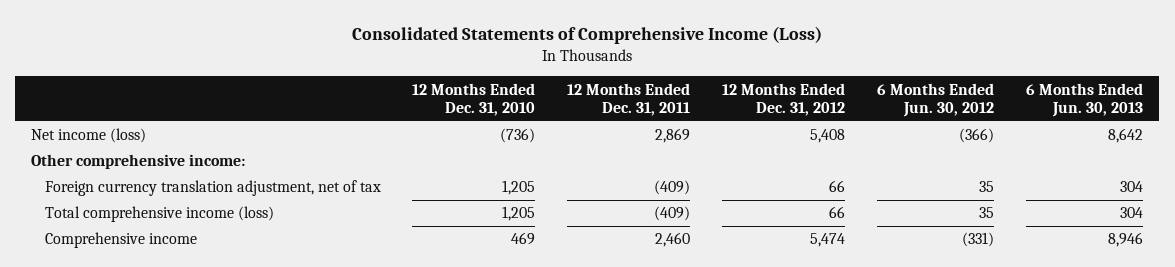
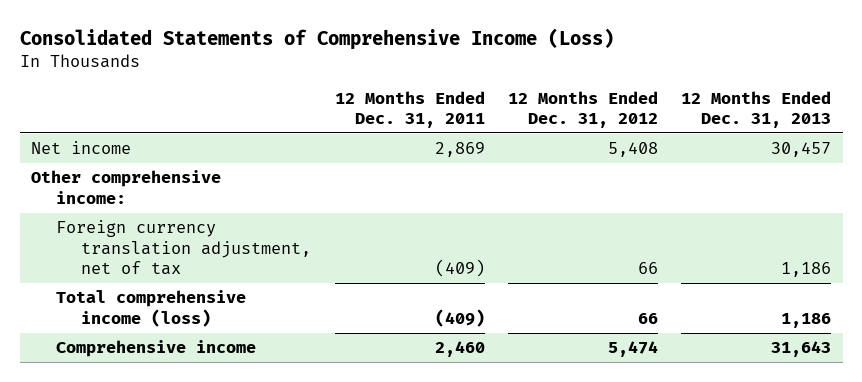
- | 12 Months Ended Dec. 31, 2010 | 12 Months Ended Dec. 31, 2011 | 12 Months Ended Dec. 31, 2012 | 6 Months Ended Jun. 30, 2012 | 6 Months Ended Jun. 30, 2013
+ | 12 Months Ended Dec. 31, 2011 | 12 Months Ended Dec. 31, 2012 | 12 Months Ended Dec. 31, 2013
- Net income (loss) | (736) | 2,869 | 5,408 | (366) | 8,642
+ Net income | 2,869 | 5,408 | 30,457

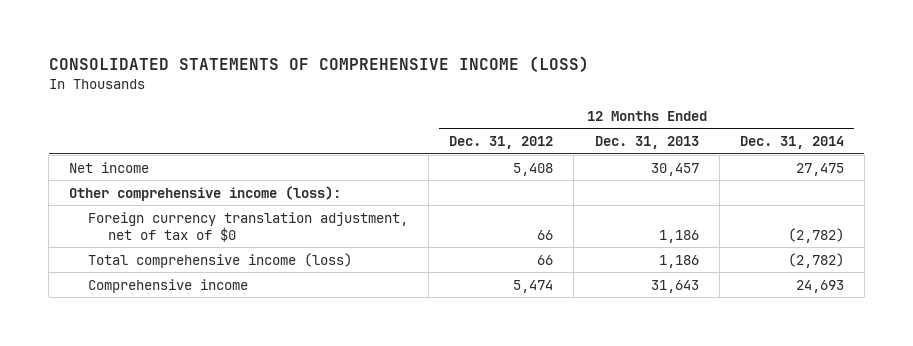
- Consolidated Statements of Comprehensive Income (Loss)
+ CONSOLIDATED STATEMENTS OF COMPREHENSIVE INCOME (LOSS)
- | 12 Months Ended Dec. 31, 2011 | 12 Months Ended Dec. 31, 2012 | 12 Months Ended Dec. 31, 2013
+ | 12 Months Ended Dec. 31, 2012 | 12 Months Ended Dec. 31, 2013 | 12 Months Ended Dec. 31, 2014
- Other comprehensive income:
- Foreign currency translation adjustment, net of tax | (409) | 66 | 1,186
+ Other comprehensive income (loss):
+ Foreign currency translation adjustment, net of tax of $0 | 66 | 1,186 | (2,782)

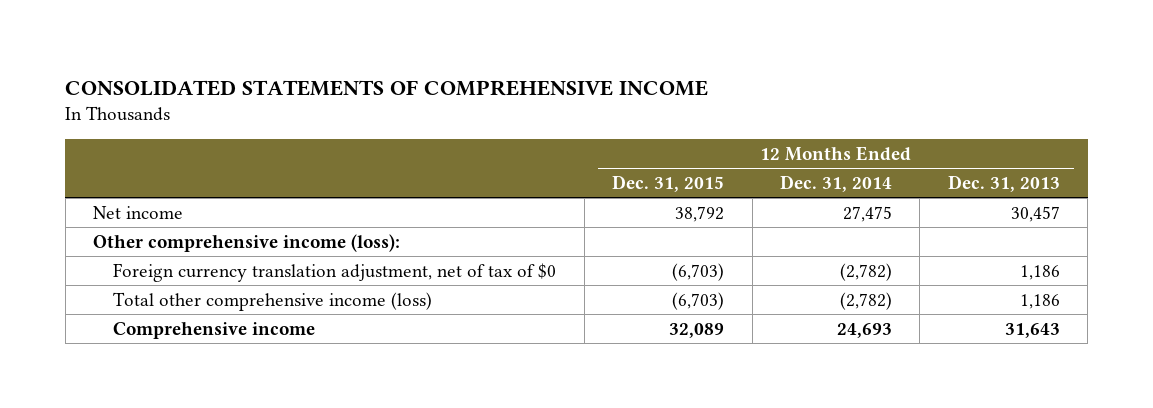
- CONSOLIDATED STATEMENTS OF COMPREHENSIVE INCOME (LOSS)
+ CONSOLIDATED STATEMENTS OF COMPREHENSIVE INCOME
- | 12 Months Ended Dec. 31, 2012 | 12 Months Ended Dec. 31, 2013 | 12 Months Ended Dec. 31, 2014
+ | 12 Months Ended Dec. 31, 2015 | 12 Months Ended Dec. 31, 2014 | 12 Months Ended Dec. 31, 2013
- Total comprehensive income (loss) | 66 | 1,186 | (2,782)
+ Total other comprehensive income (loss) | (6,703) | (2,782) | 1,186

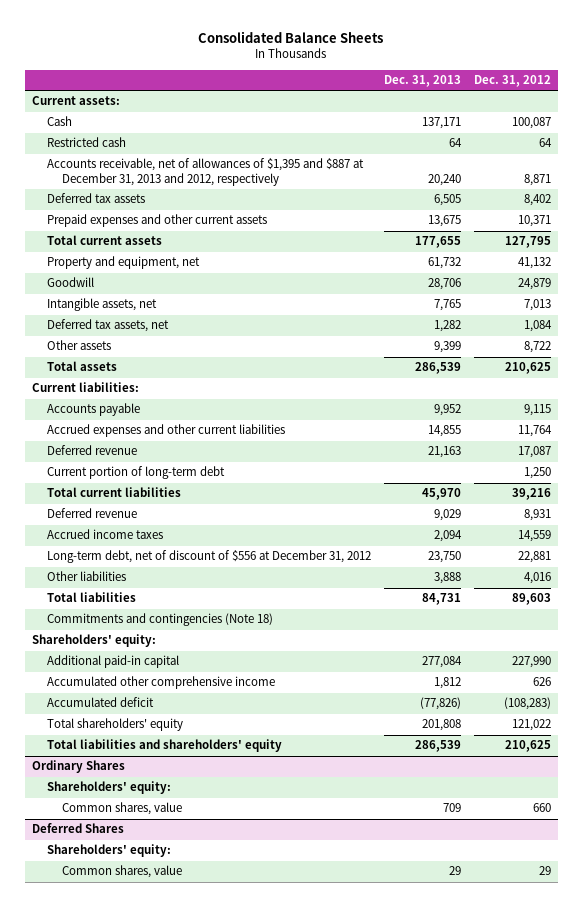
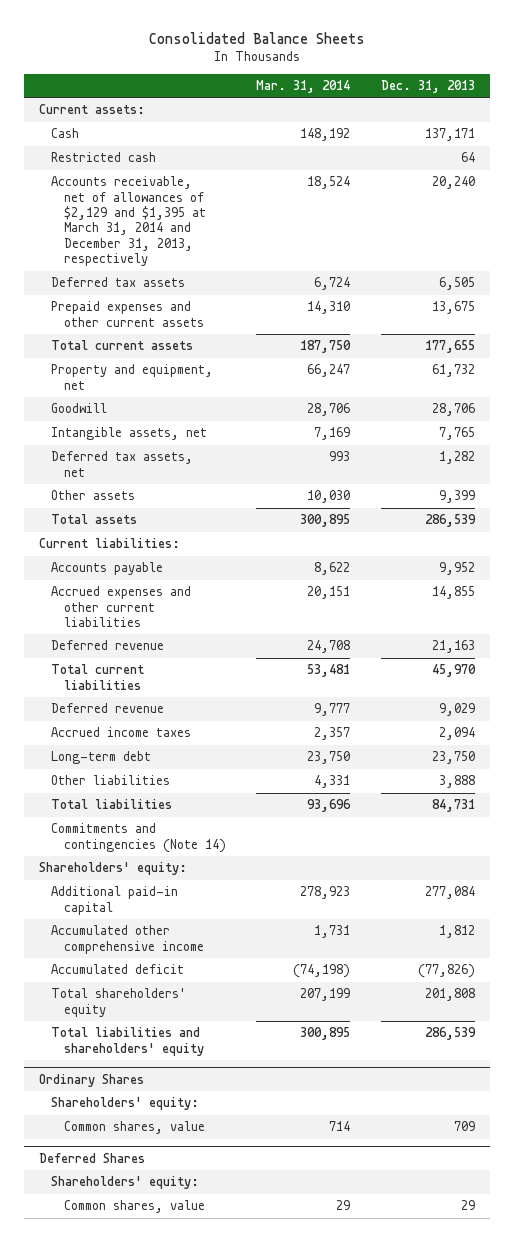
- | Dec. 31, 2013 | Dec. 31, 2012
+ | Mar. 31, 2014 | Dec. 31, 2013
- Accounts receivable, net of allowances of $1,395 and $887 at December 31, 2013 and 2012, respectively | 20,240 | 8,871
+ Accounts receivable, net of allowances of $2,129 and $1,395 at March 31, 2014 and December 31, 2013, respectively | 18,524 | 20,240
- Current portion of long-term debt | | 1,250
- Long-term debt, net of discount of $556 at December 31, 2012 | 23,750 | 22,881
+ Long-term debt | 23,750 | 23,750
- Commitments and contingencies (Note 18)
+ Commitments and contingencies (Note 14)

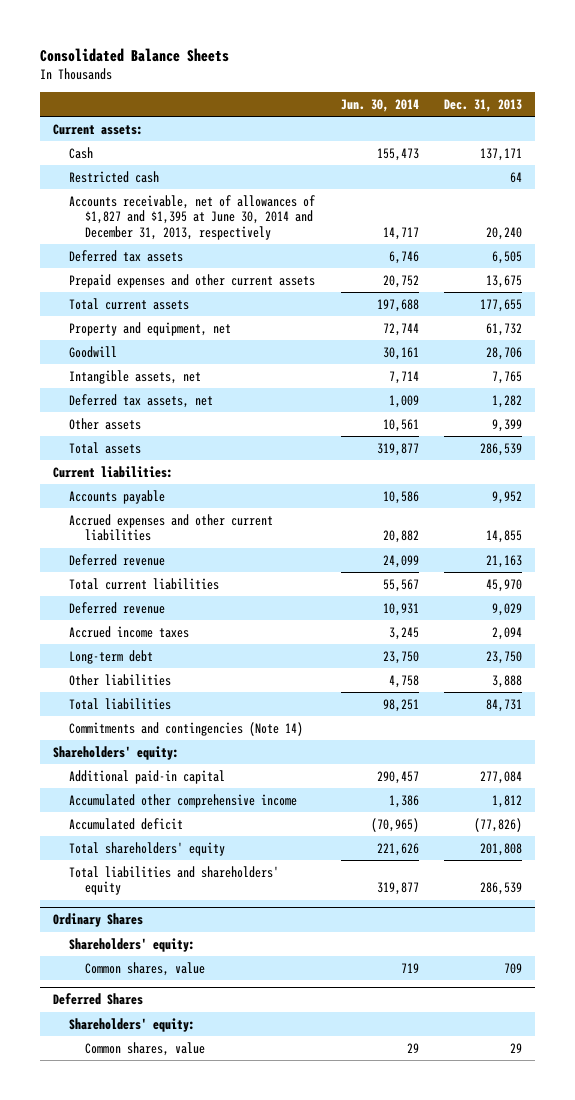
- | Mar. 31, 2014 | Dec. 31, 2013
+ | Jun. 30, 2014 | Dec. 31, 2013
- Accounts receivable, net of allowances of $2,129 and $1,395 at March 31, 2014 and December 31, 2013, respectively | 18,524 | 20,240
+ Accounts receivable, net of allowances of $1,827 and $1,395 at June 30, 2014 and December 31, 2013, respectively | 14,717 | 20,240

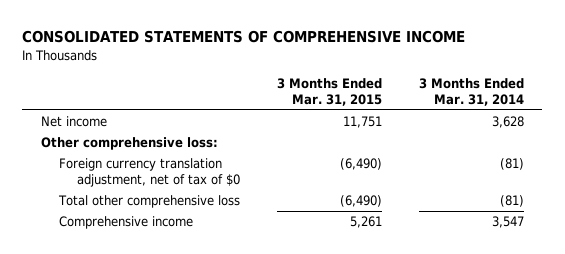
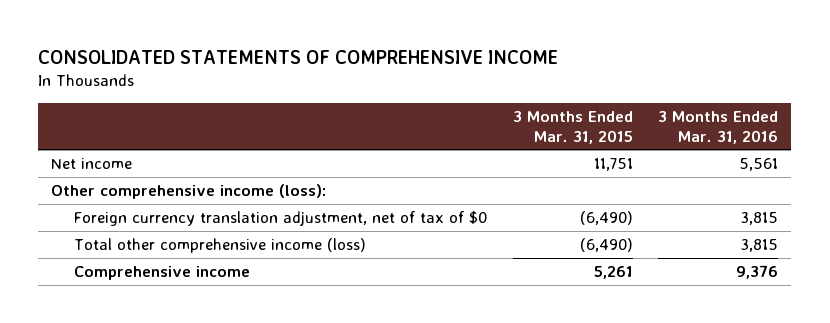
- | 3 Months Ended Mar. 31, 2015 | 3 Months Ended Mar. 31, 2014
+ | 3 Months Ended Mar. 31, 2015 | 3 Months Ended Mar. 31, 2016
- Other comprehensive loss:
+ Other comprehensive income (loss):
- Total other comprehensive loss | (6,490) | (81)
+ Total other comprehensive income (loss) | (6,490) | 3,815

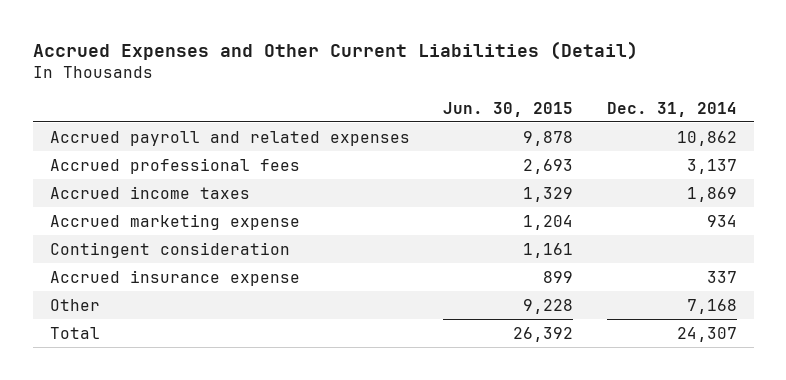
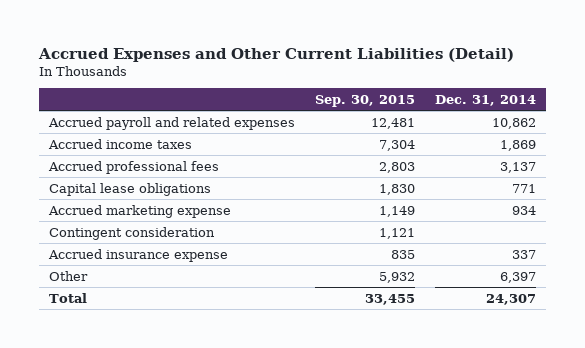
- | Jun. 30, 2015 | Dec. 31, 2014
+ | Sep. 30, 2015 | Dec. 31, 2014
moved down: Accrued professional fees | 2,803 | 3,137
+ Capital lease obligations | 1,830 | 771
- Other | 9,228 | 7,168
+ Other | 5,932 | 6,397

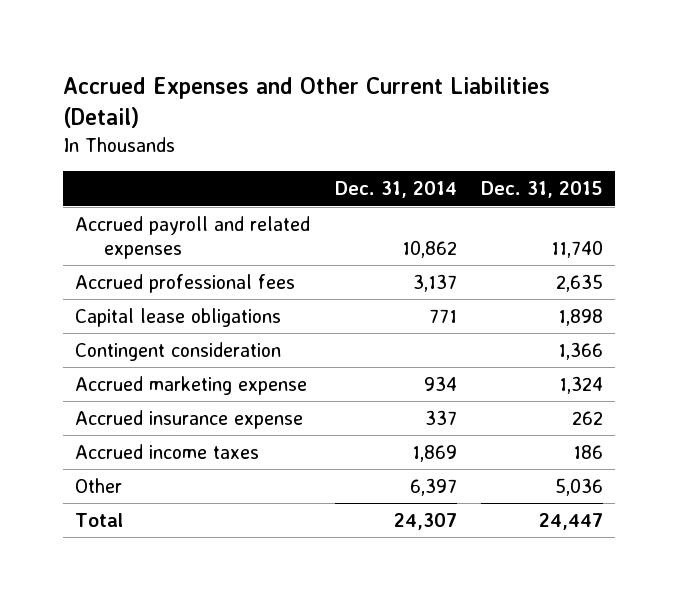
- | Sep. 30, 2015 | Dec. 31, 2014
+ | Dec. 31, 2014 | Dec. 31, 2015
moved down: Accrued marketing expense | 934 | 1,324
moved down: Accrued income taxes | 1,869 | 186

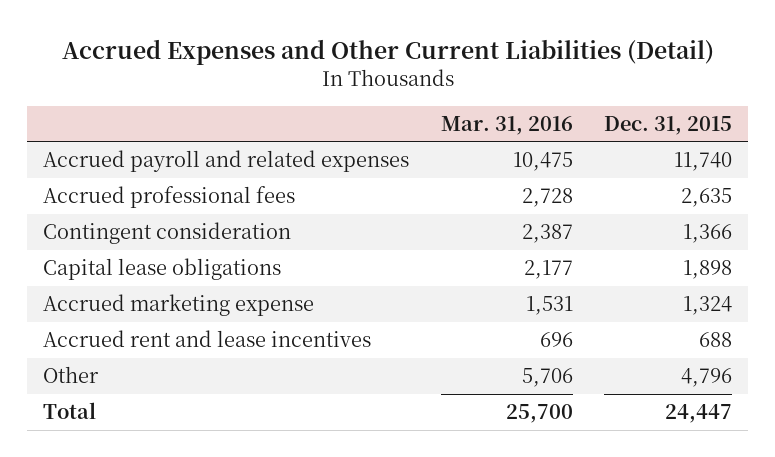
- | Dec. 31, 2014 | Dec. 31, 2015
+ | Mar. 31, 2016 | Dec. 31, 2015
moved down: Capital lease obligations | 2,177 | 1,898
- Accrued insurance expense | 337 | 262
- Accrued income taxes | 1,869 | 186
- Other | 6,397 | 5,036
+ Accrued rent and lease incentives | 696 | 688
+ Other | 5,706 | 4,796

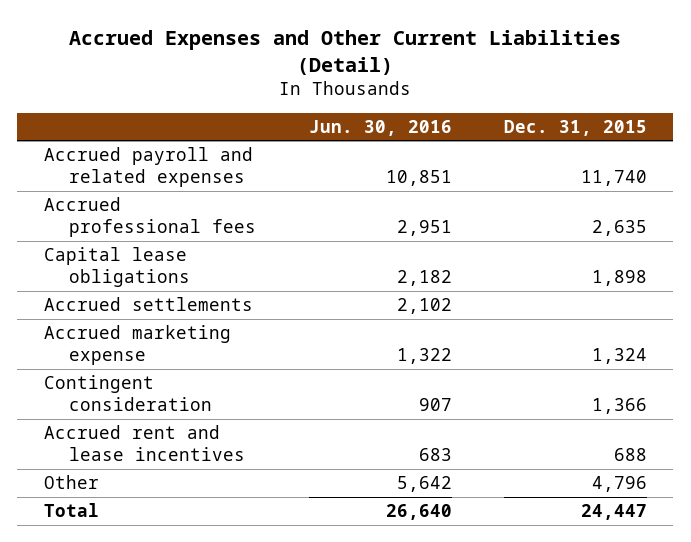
- | Mar. 31, 2016 | Dec. 31, 2015
+ | Jun. 30, 2016 | Dec. 31, 2015
+ Accrued settlements | 2,102 |
moved down: Contingent consideration | 907 | 1,366

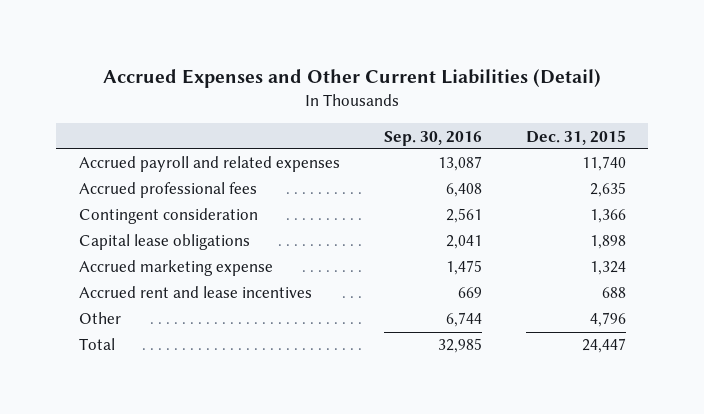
- | Jun. 30, 2016 | Dec. 31, 2015
+ | Sep. 30, 2016 | Dec. 31, 2015
moved up: Contingent consideration | 2,561 | 1,366
- Accrued settlements | 2,102 |

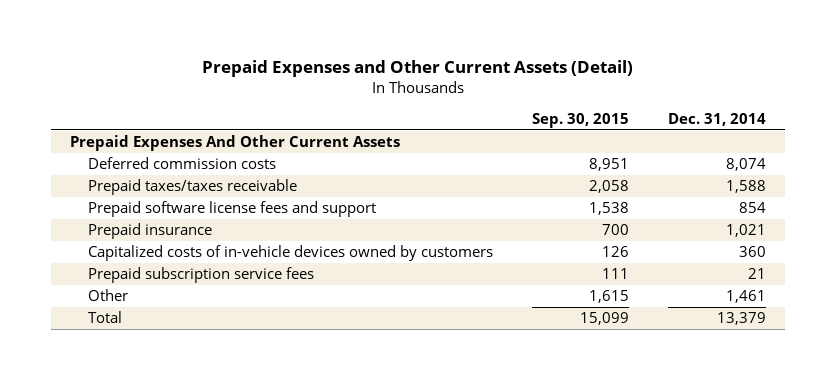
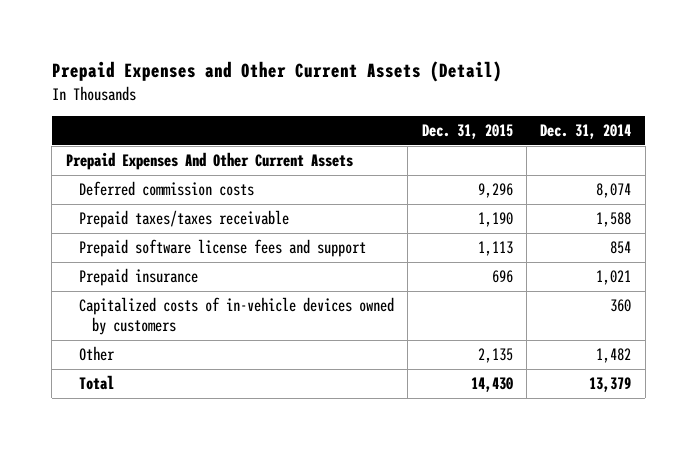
- | Sep. 30, 2015 | Dec. 31, 2014
+ | Dec. 31, 2015 | Dec. 31, 2014
- Prepaid subscription service fees | 111 | 21
- Other | 1,615 | 1,461
+ Other | 2,135 | 1,482

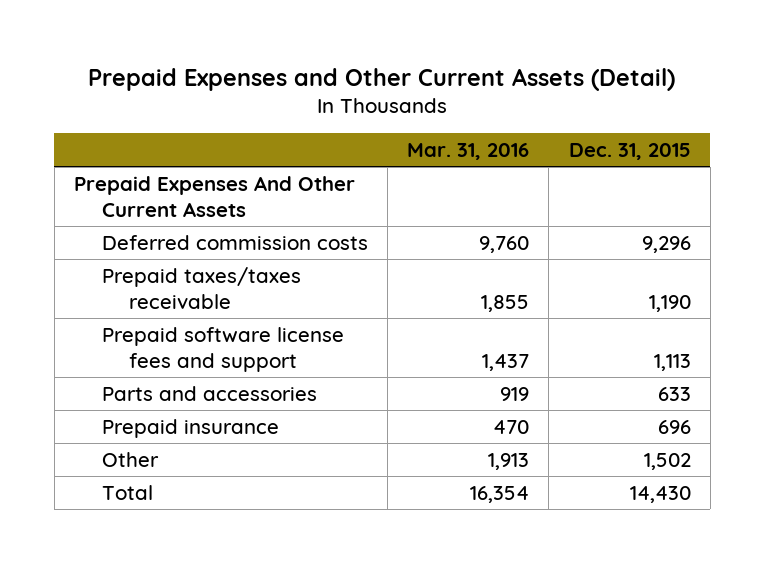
- | Dec. 31, 2015 | Dec. 31, 2014
+ | Mar. 31, 2016 | Dec. 31, 2015
+ Parts and accessories | 919 | 633
- Capitalized costs of in-vehicle devices owned by customers | | 360
- Other | 2,135 | 1,482
+ Other | 1,913 | 1,502

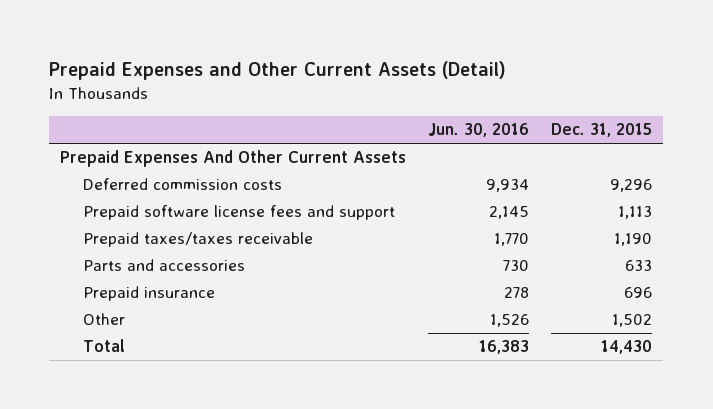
- | Mar. 31, 2016 | Dec. 31, 2015
+ | Jun. 30, 2016 | Dec. 31, 2015
moved down: Prepaid taxes/taxes receivable | 1,770 | 1,190

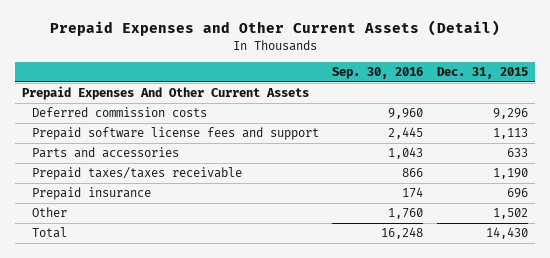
- | Jun. 30, 2016 | Dec. 31, 2015
+ | Sep. 30, 2016 | Dec. 31, 2015
moved down: Prepaid taxes/taxes receivable | 866 | 1,190

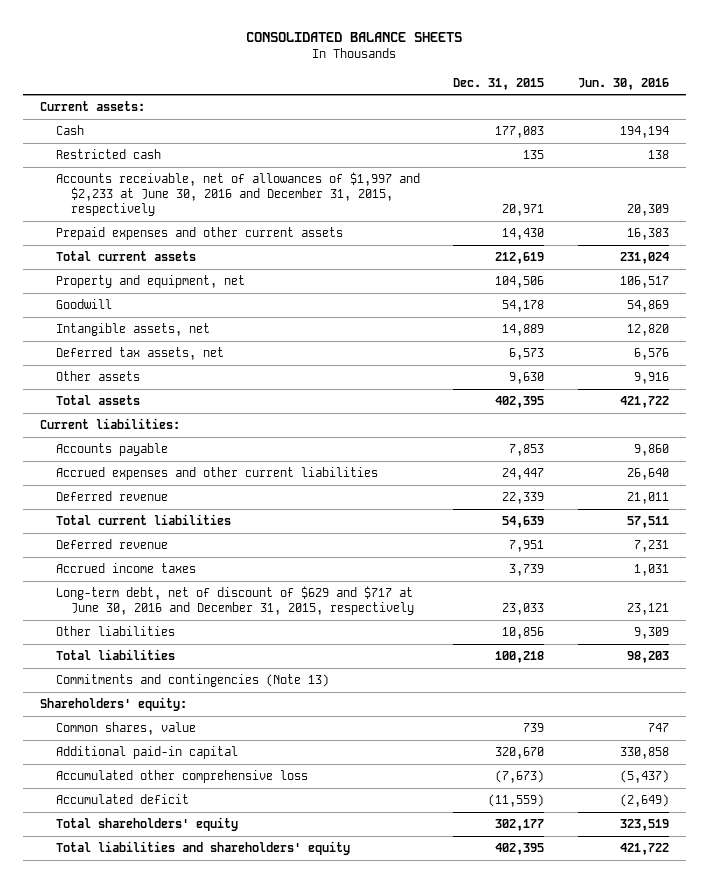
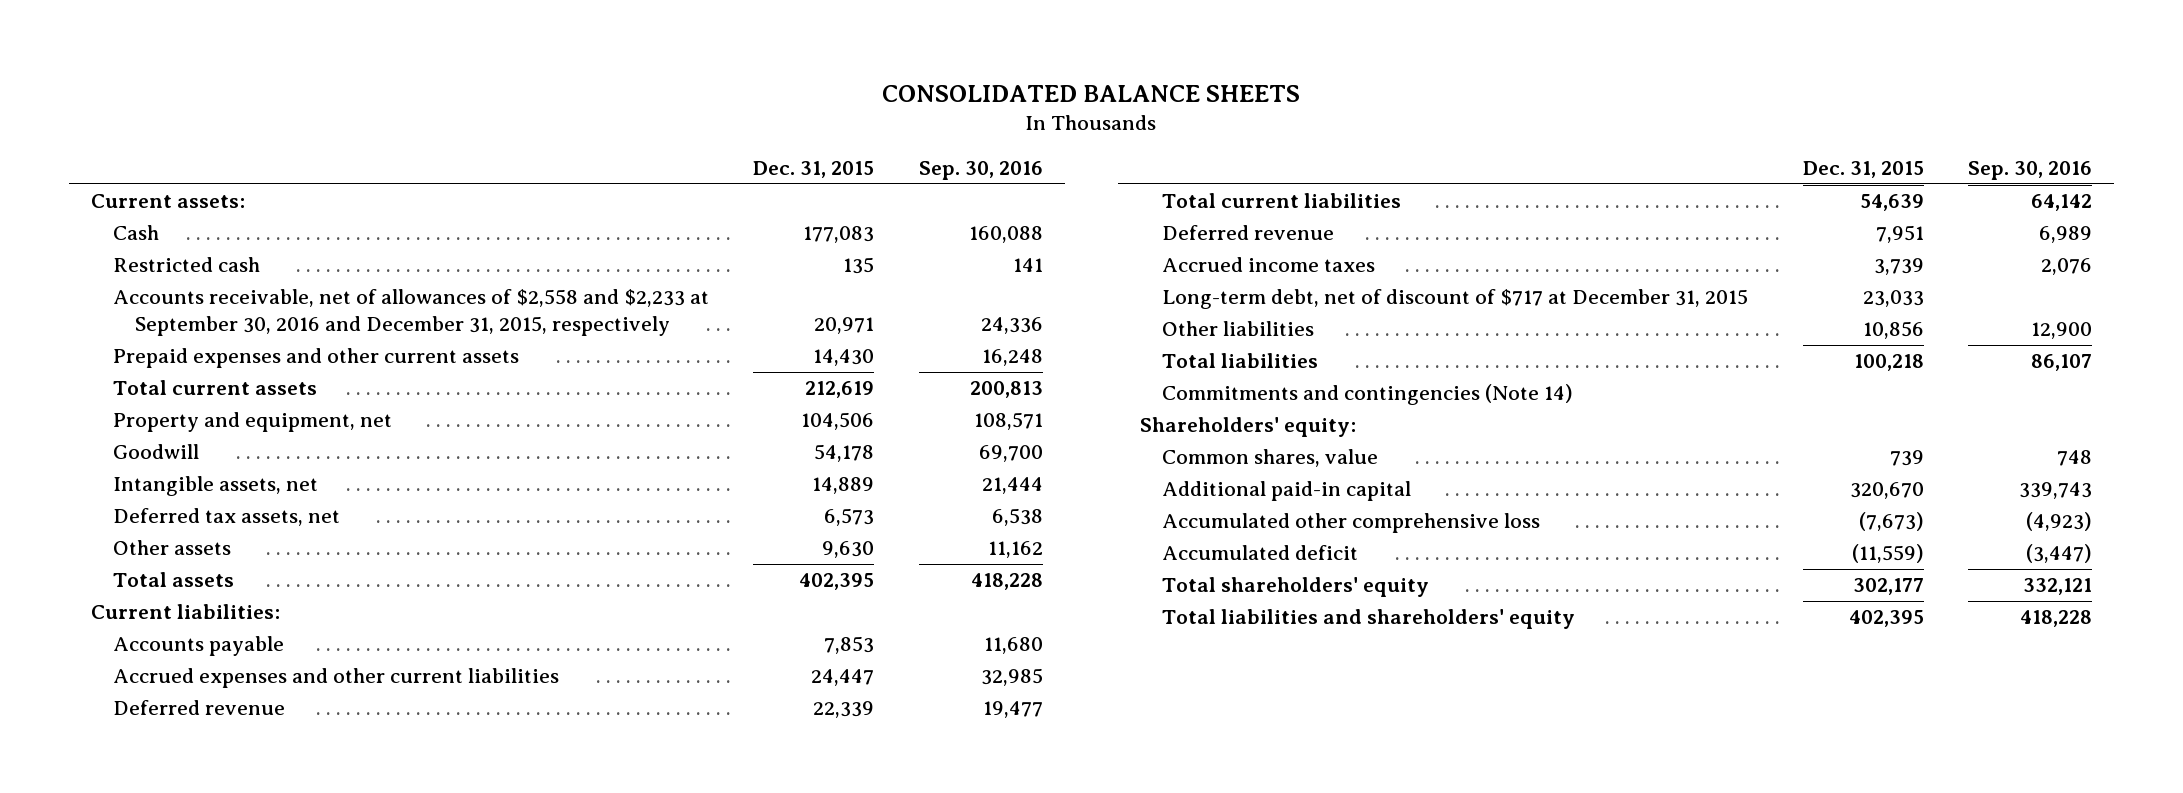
- | Dec. 31, 2015 | Jun. 30, 2016
+ | Dec. 31, 2015 | Sep. 30, 2016
- Accounts receivable, net of allowances of $1,997 and $2,233 at June 30, 2016 and December 31, 2015, respectively | 20,971 | 20,309
+ Accounts receivable, net of allowances of $2,558 and $2,233 at September 30, 2016 and December 31, 2015, respectively | 20,971 | 24,336
- Long-term debt, net of discount of $629 and $717 at June 30, 2016 and December 31, 2015, respectively | 23,033 | 23,121
+ Long-term debt, net of discount of $717 at December 31, 2015 | 23,033 |
- Commitments and contingencies (Note 13)
+ Commitments and contingencies (Note 14)

